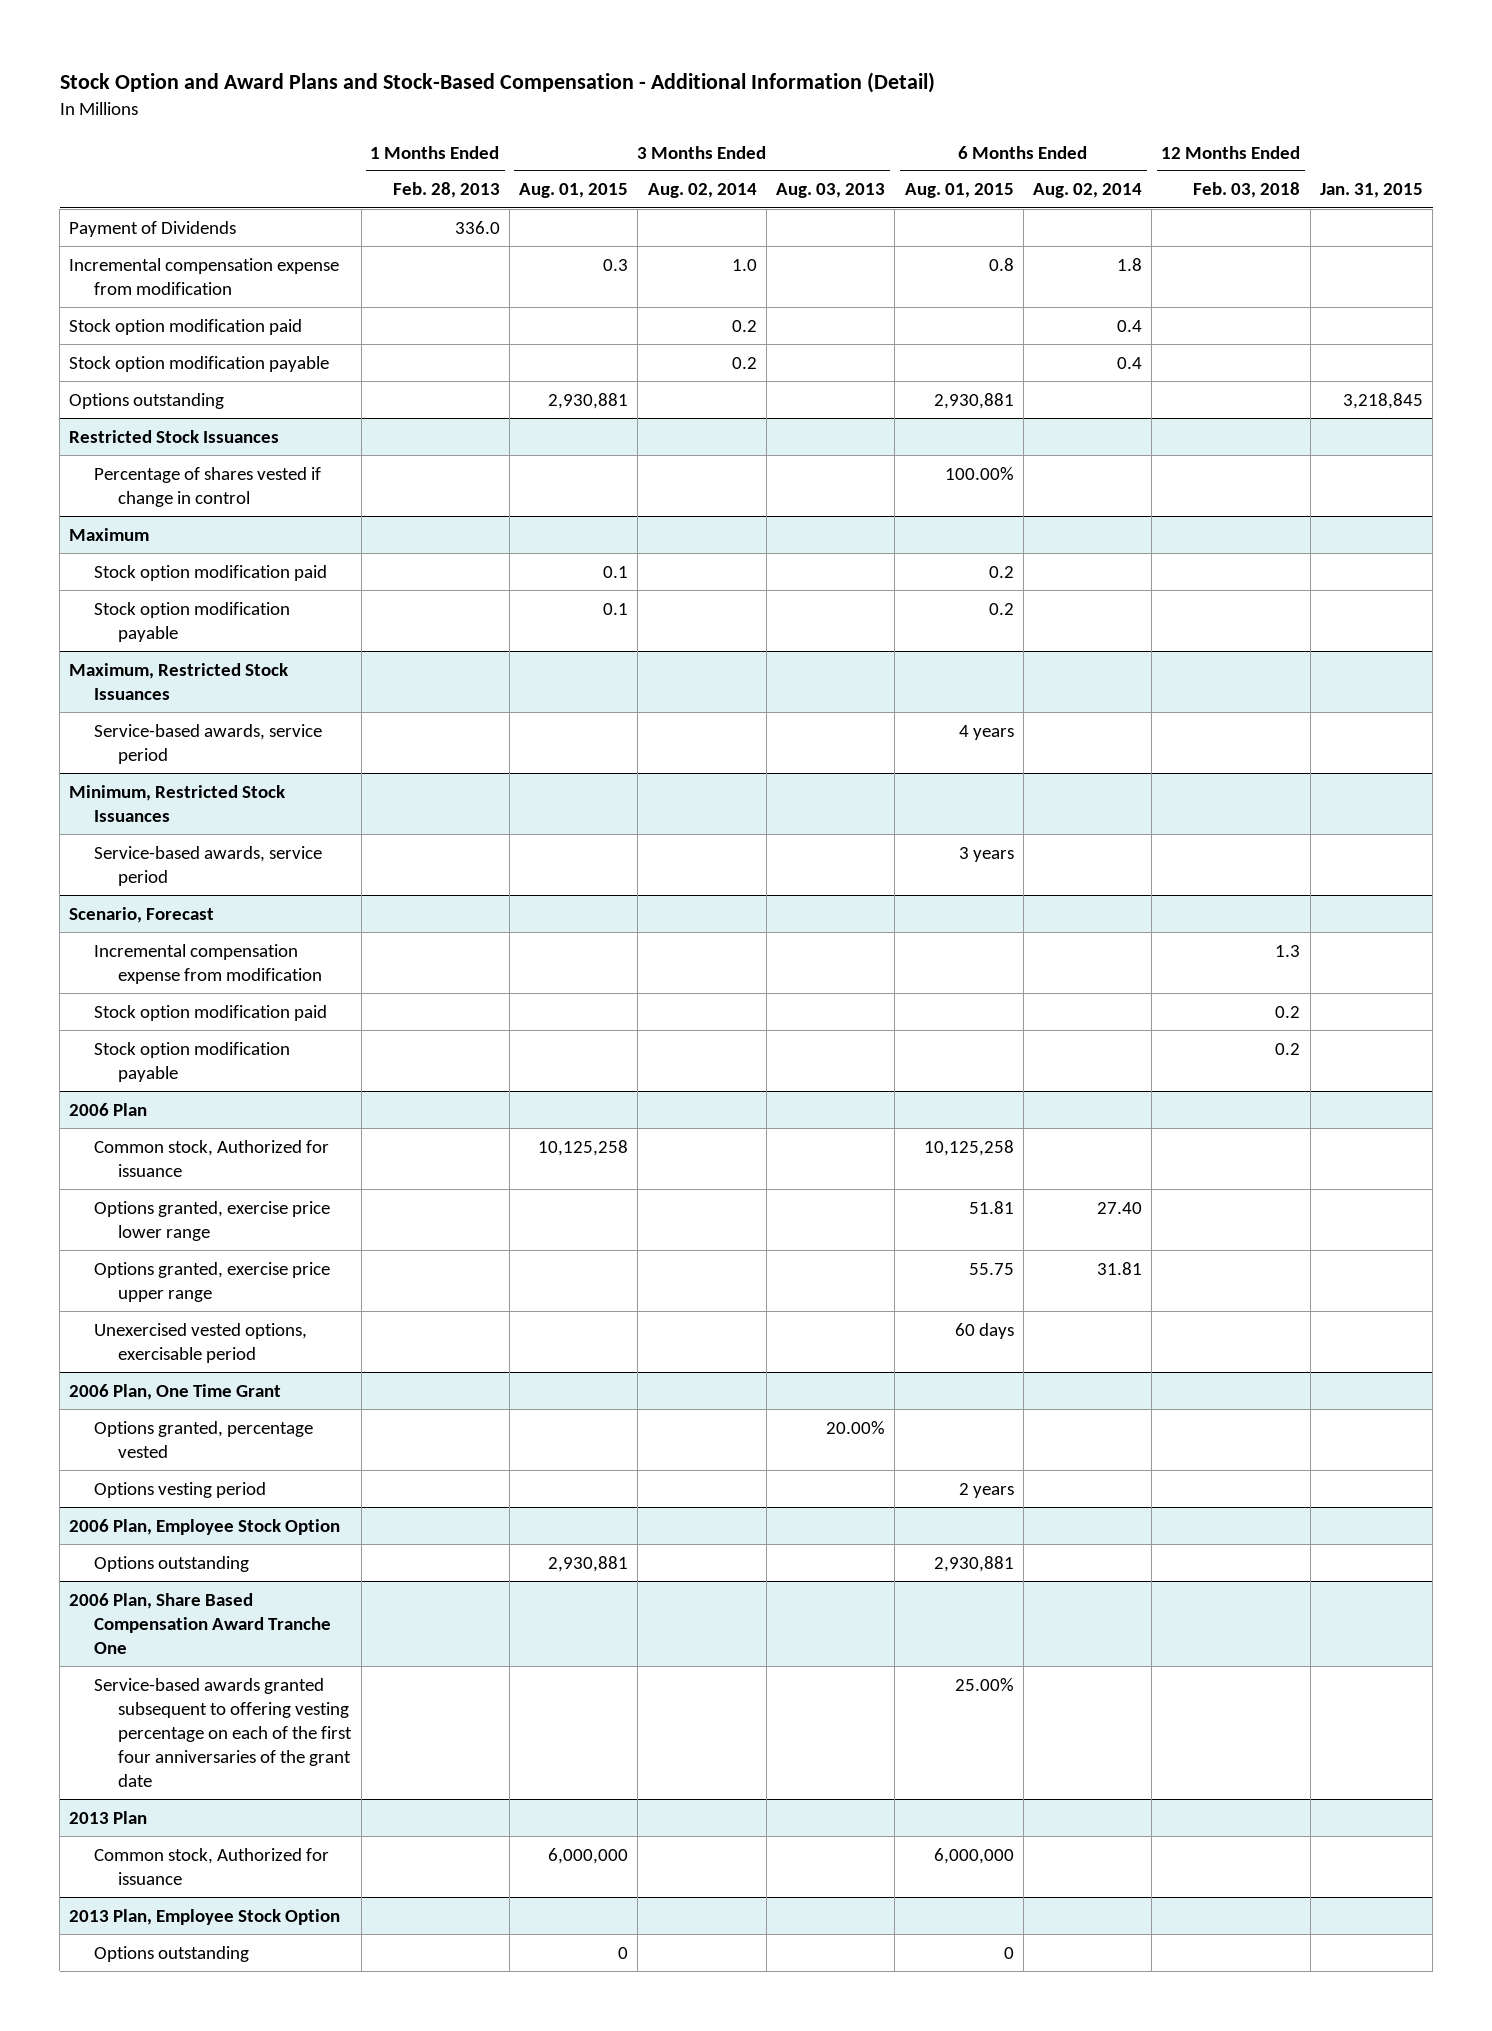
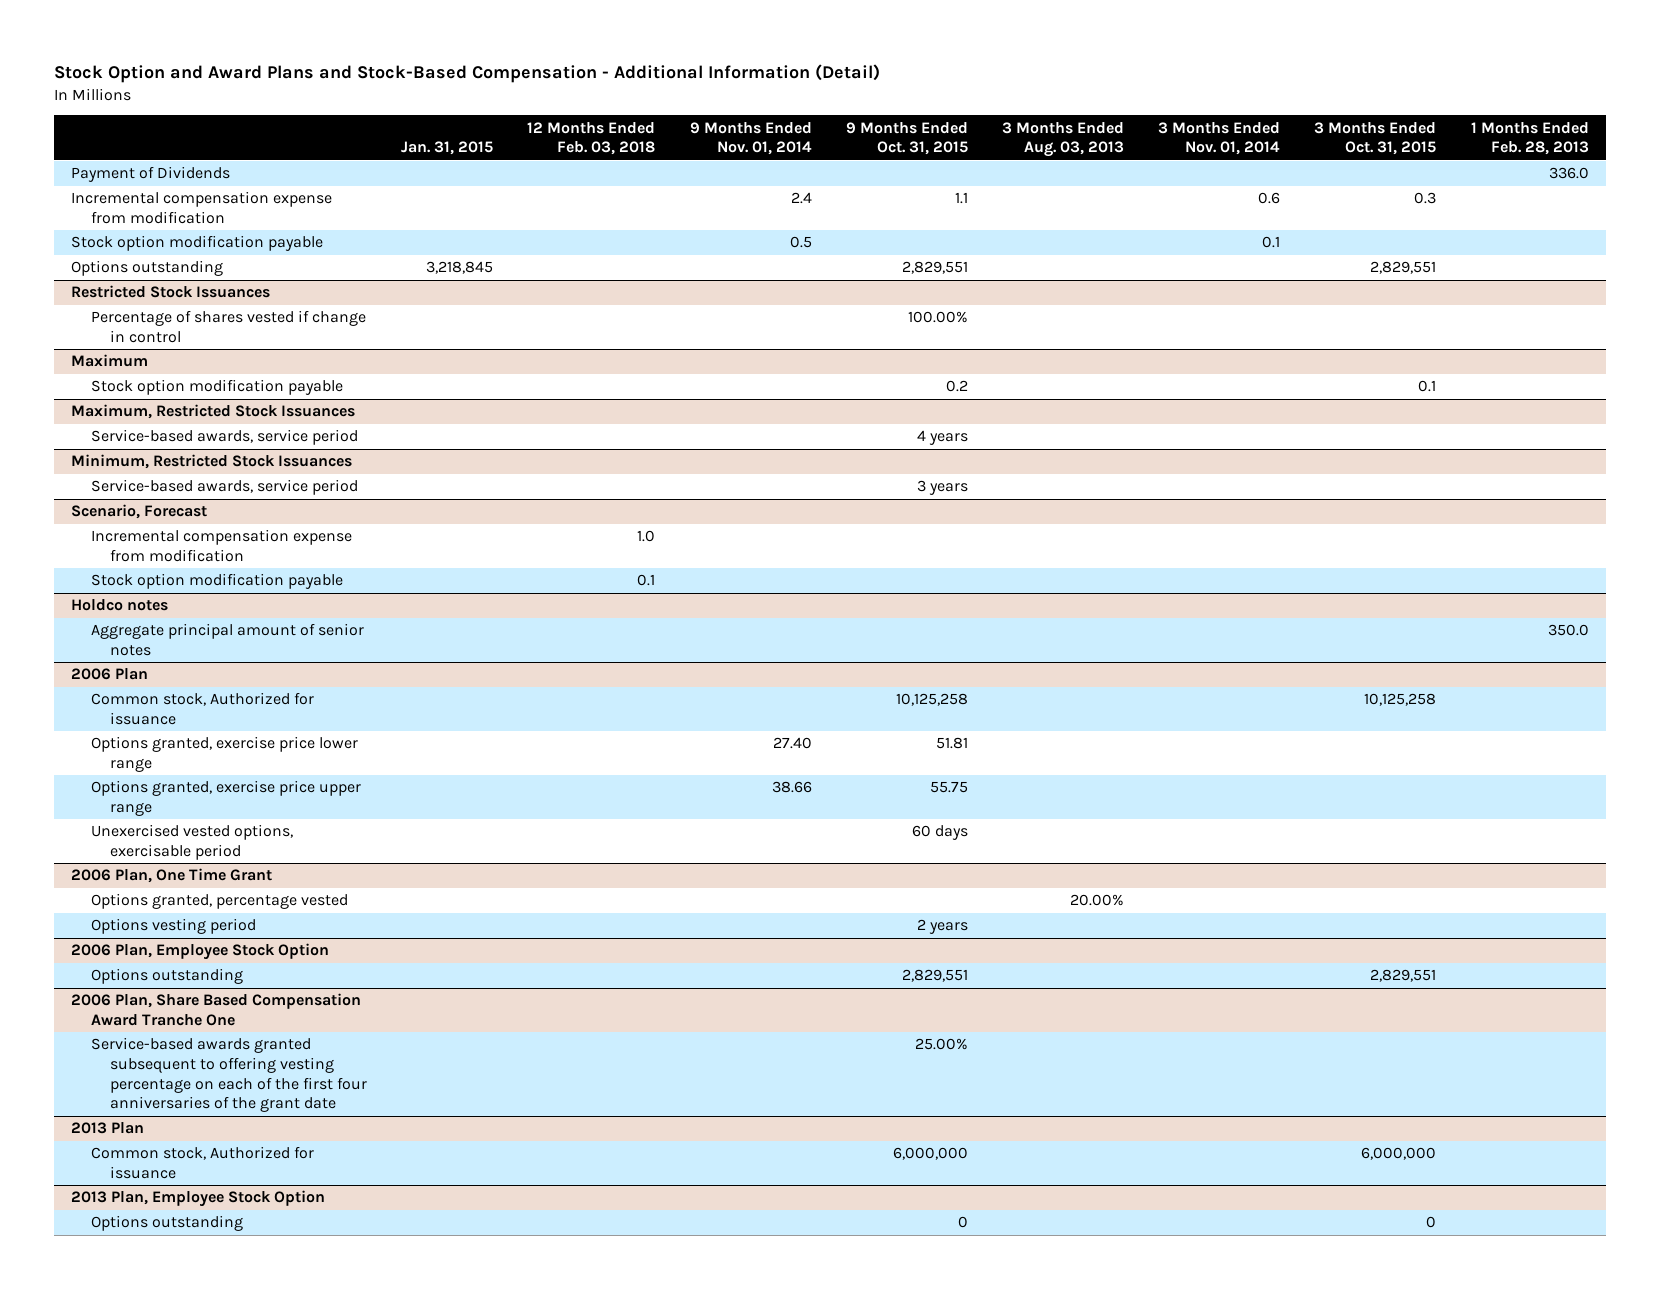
- | 1 Months Ended Feb. 28, 2013 | 3 Months Ended Aug. 01, 2015 | 3 Months Ended Aug. 02, 2014 | 3 Months Ended Aug. 03, 2013 | 6 Months Ended Aug. 01, 2015 | 6 Months Ended Aug. 02, 2014 | 12 Months Ended Feb. 03, 2018 | Jan. 31, 2015
+ | Jan. 31, 2015 | 12 Months Ended Feb. 03, 2018 | 9 Months Ended Nov. 01, 2014 | 9 Months Ended Oct. 31, 2015 | 3 Months Ended Aug. 03, 2013 | 3 Months Ended Nov. 01, 2014 | 3 Months Ended Oct. 31, 2015 | 1 Months Ended Feb. 28, 2013
- Stock option modification paid | | | 0.2 | | | 0.4 | |
@ Maximum
- Stock option modification paid | | 0.1 | | | 0.2 | | |
@ Scenario, Forecast
- Incremental compensation expense from modification | | | | | | | 1.3 |
- Stock option modification paid | | | | | | | 0.2 |
- Stock option modification payable | | | | | | | 0.2 |
+ Incremental compensation expense from modification | | 1.0 | | | | | |
+ Stock option modification payable | | 0.1 | | | | | |
+ Holdco notes
+ Aggregate principal amount of senior notes | | | | | | | | 350.0

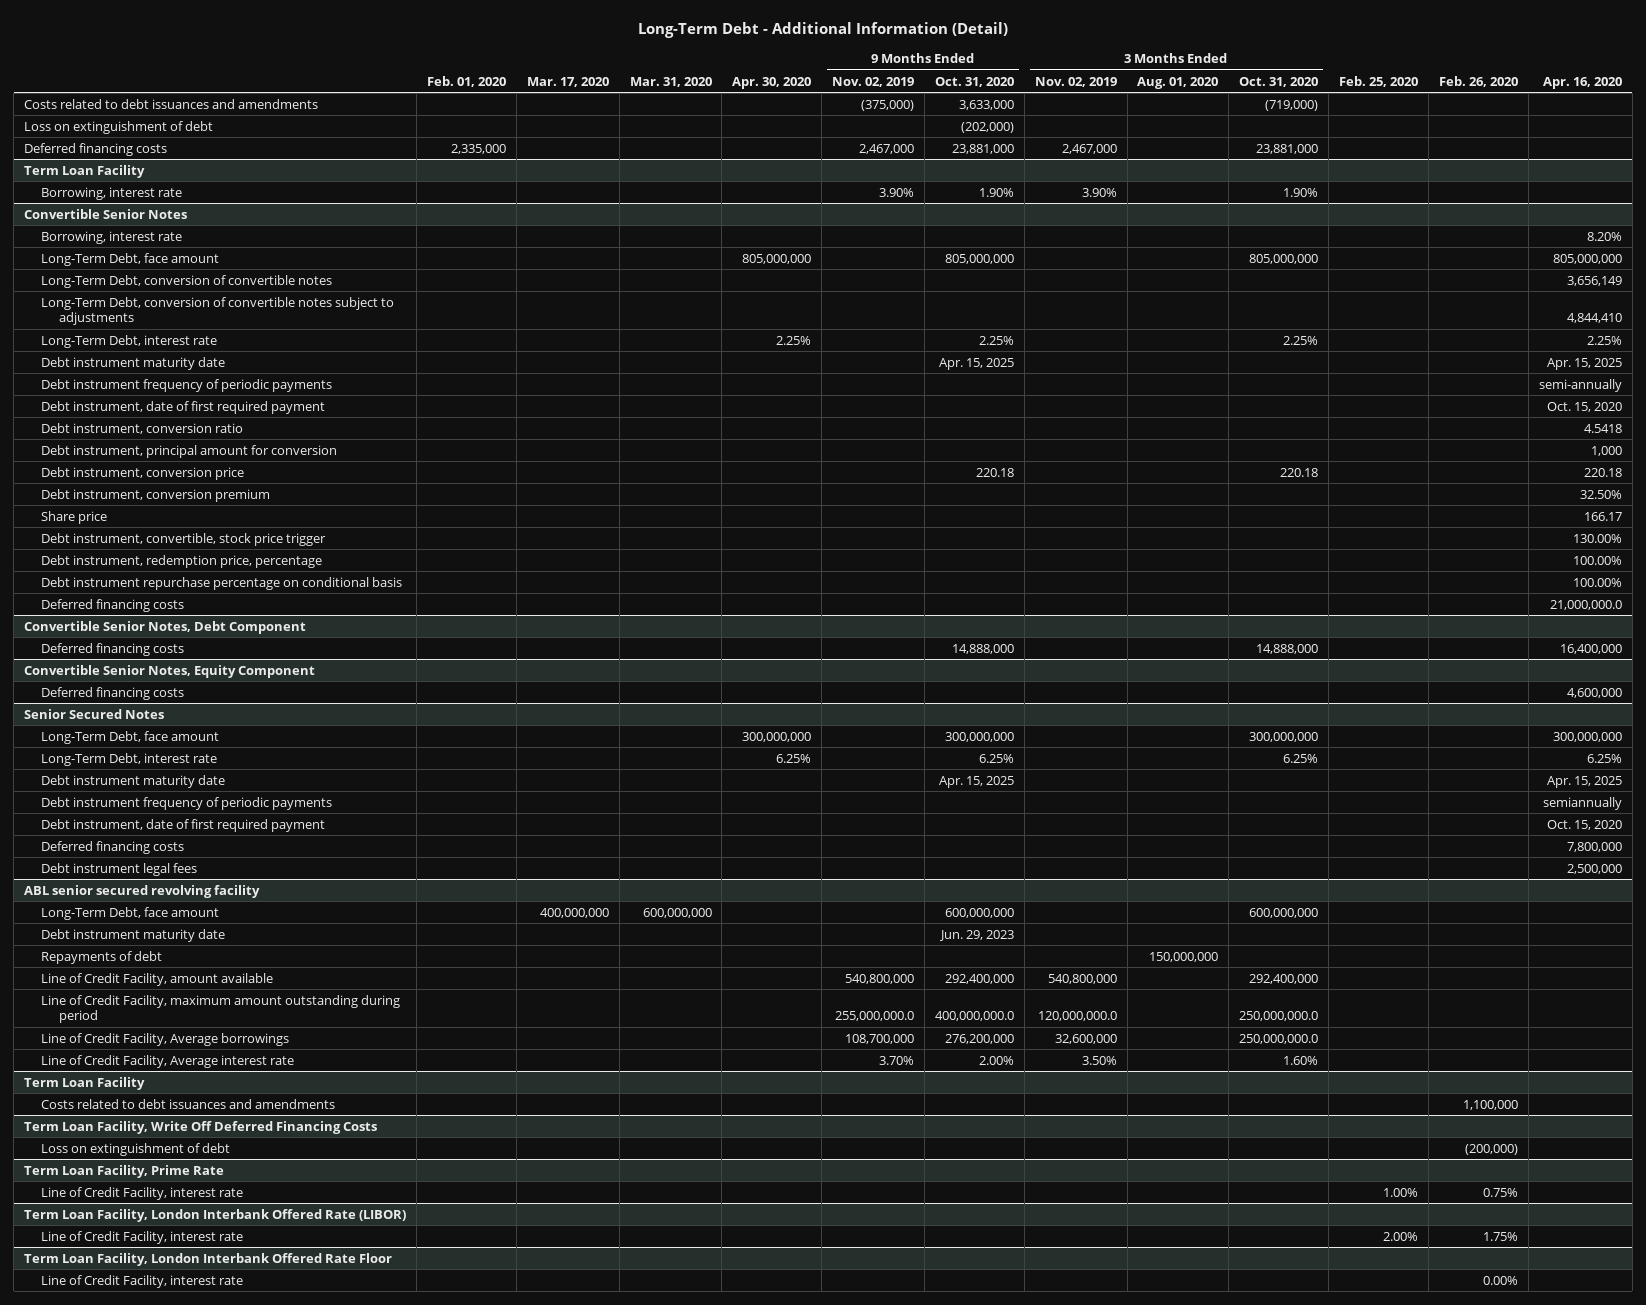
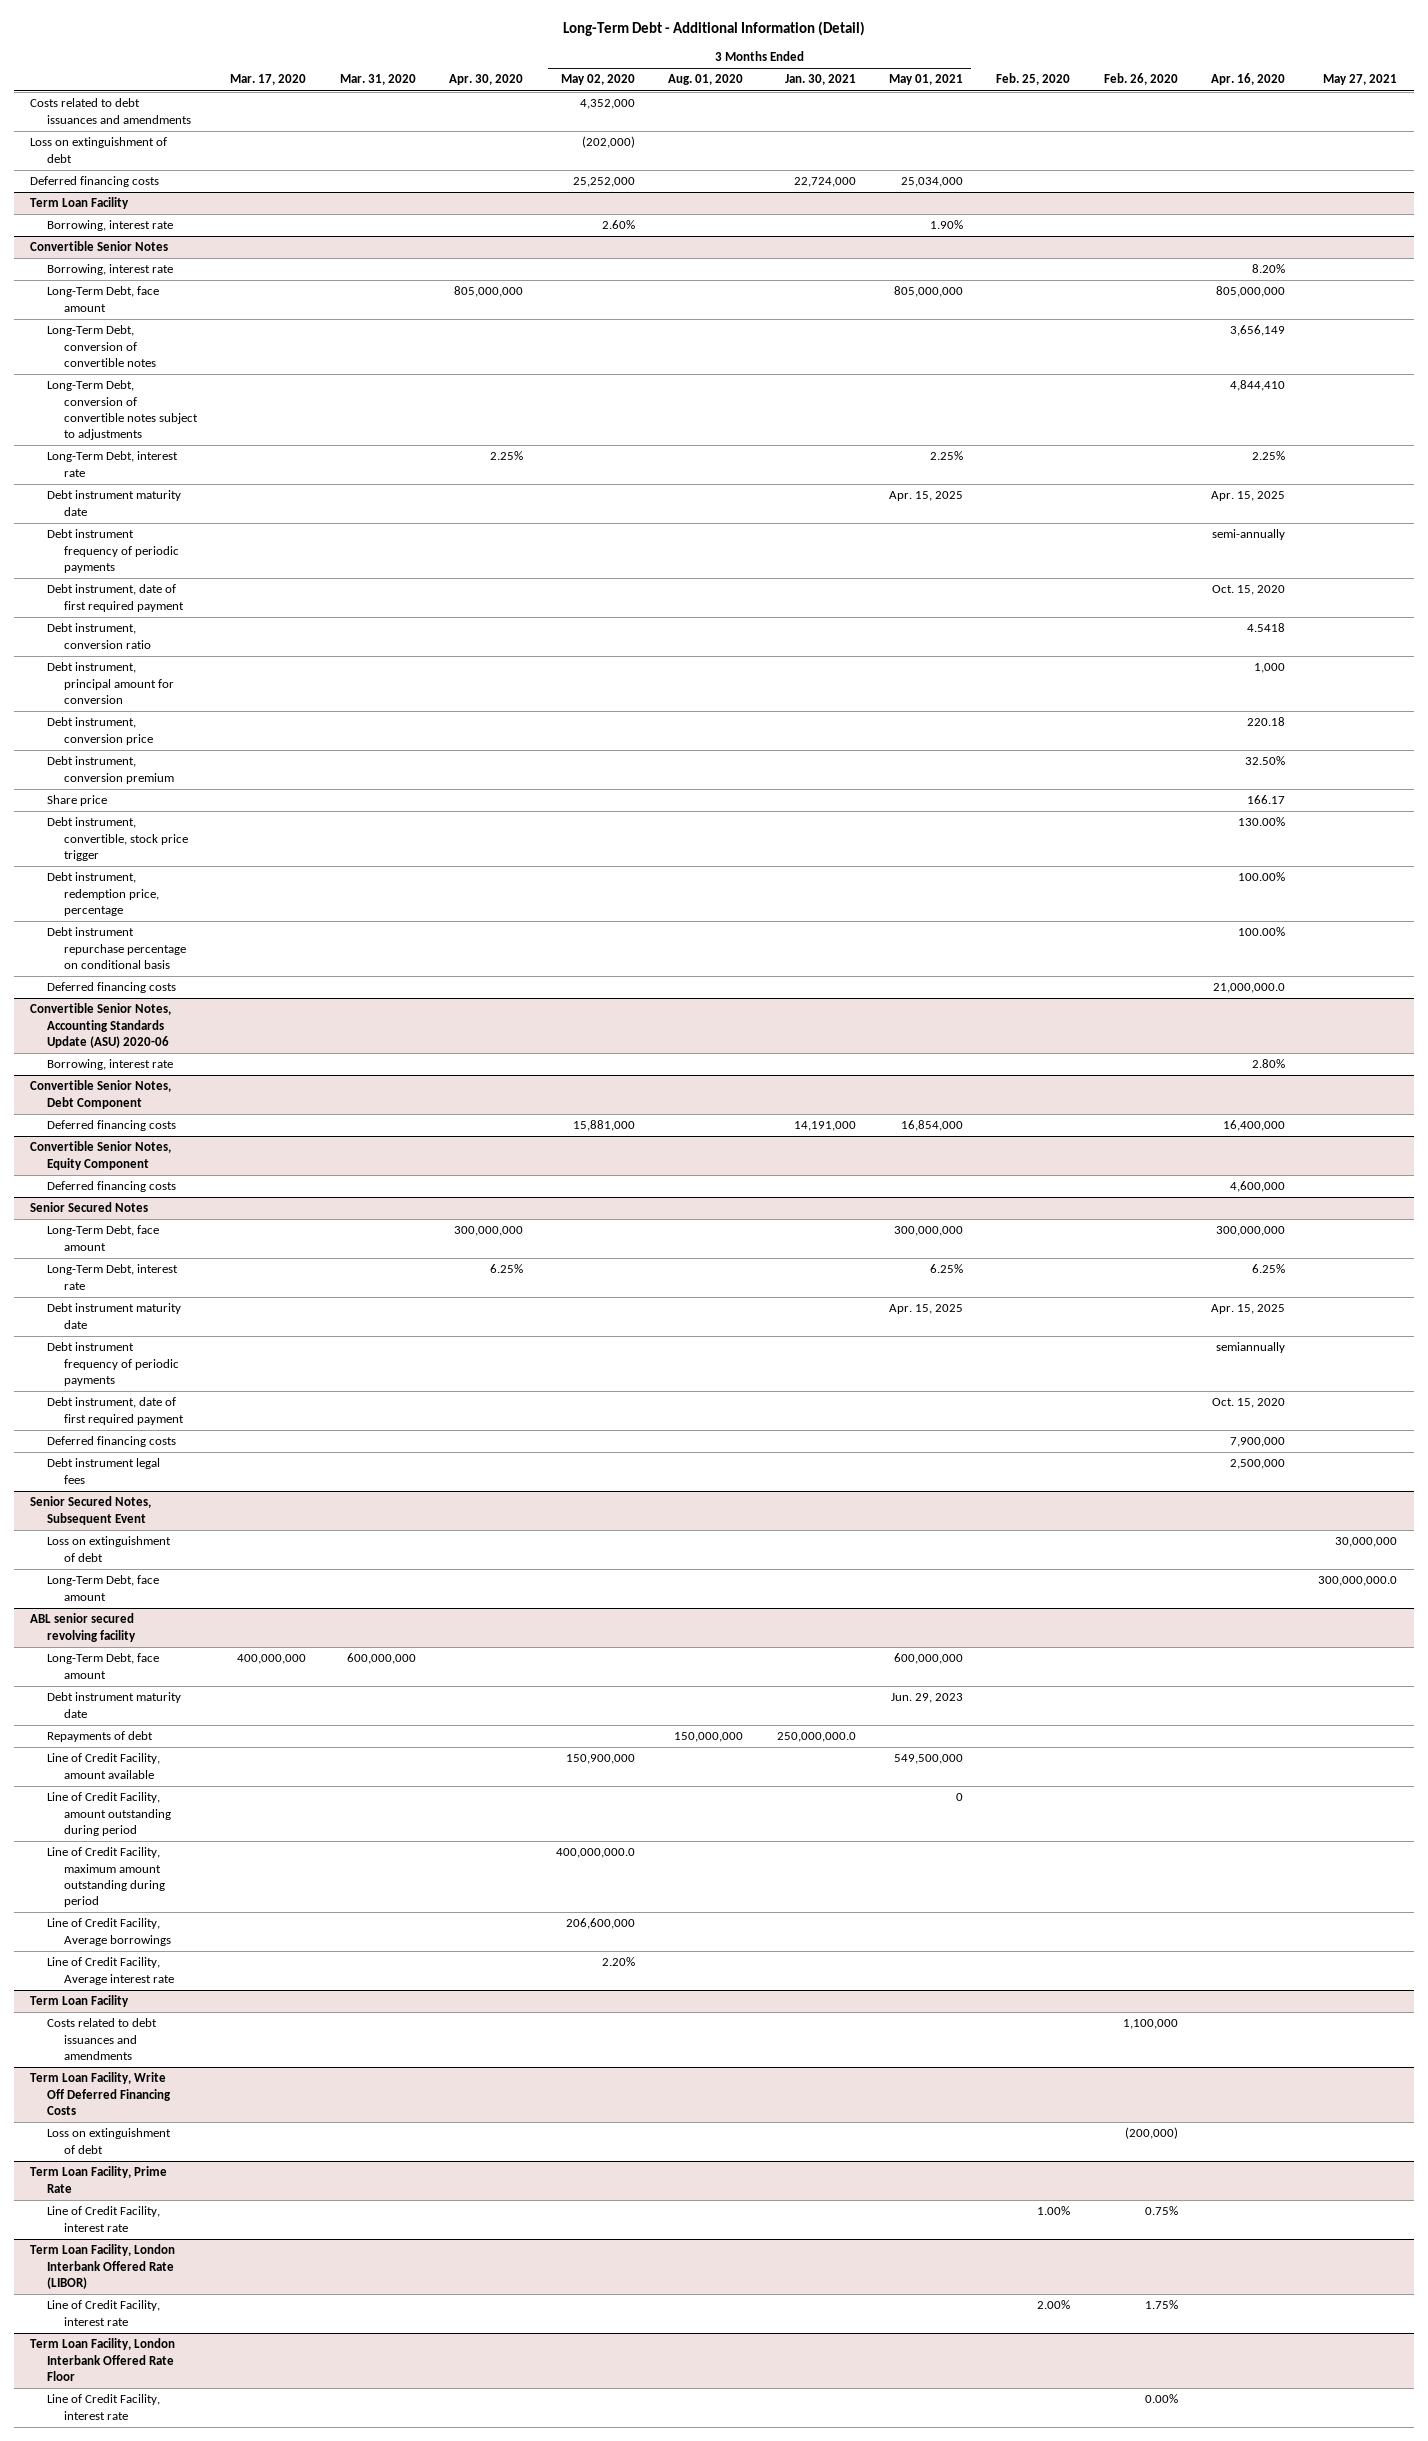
- | Feb. 01, 2020 | Mar. 17, 2020 | Mar. 31, 2020 | Apr. 30, 2020 | 9 Months Ended Nov. 02, 2019 | 9 Months Ended Oct. 31, 2020 | 3 Months Ended Nov. 02, 2019 | 3 Months Ended Aug. 01, 2020 | 3 Months Ended Oct. 31, 2020 | Feb. 25, 2020 | Feb. 26, 2020 | Apr. 16, 2020
+ | Mar. 17, 2020 | Mar. 31, 2020 | Apr. 30, 2020 | 3 Months Ended May 02, 2020 | 3 Months Ended Aug. 01, 2020 | 3 Months Ended Jan. 30, 2021 | 3 Months Ended May 01, 2021 | Feb. 25, 2020 | Feb. 26, 2020 | Apr. 16, 2020 | May 27, 2021
+ Convertible Senior Notes, Accounting Standards Update (ASU) 2020-06
+ Borrowing, interest rate | | | | | | | | | | 2.80% |
@ Senior Secured Notes
- Deferred financing costs | | | | | | | | | | | | 7,800,000
+ Deferred financing costs | | | | | | | | | | 7,900,000 |
+ Senior Secured Notes, Subsequent Event
+ Loss on extinguishment of debt | | | | | | | | | | | 30,000,000
+ Long-Term Debt, face amount | | | | | | | | | | | 300,000,000.0
@ ABL senior secured revolving facility
+ Line of Credit Facility, amount outstanding during period | | | | | | | 0 | | | |

